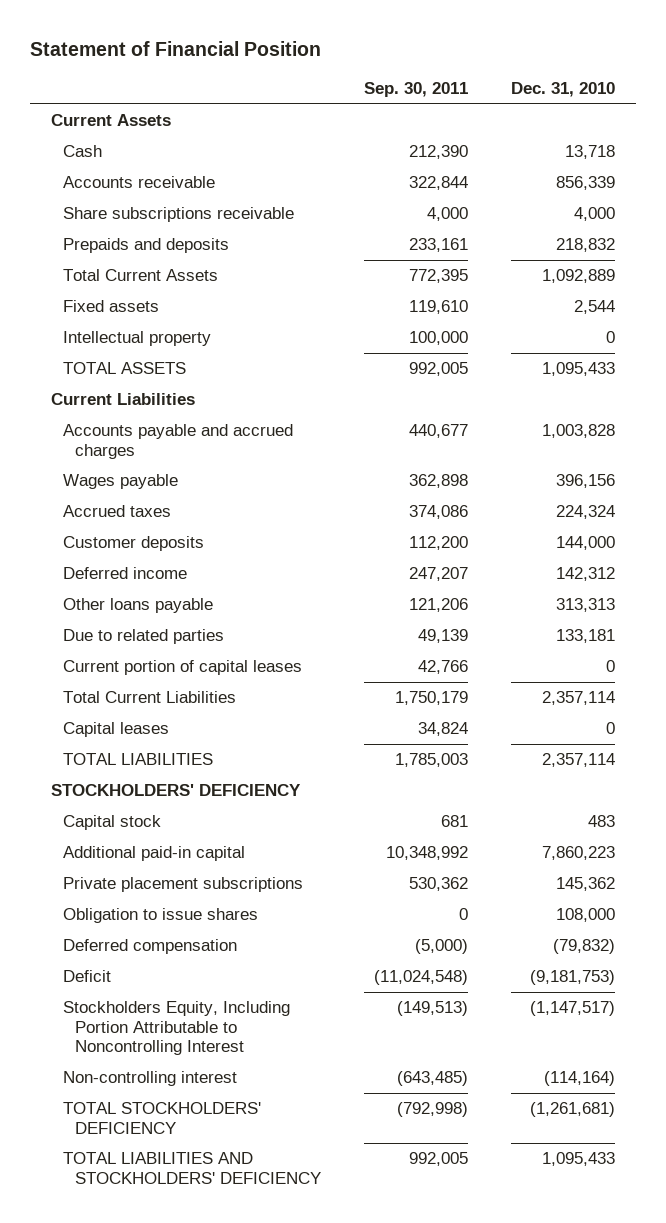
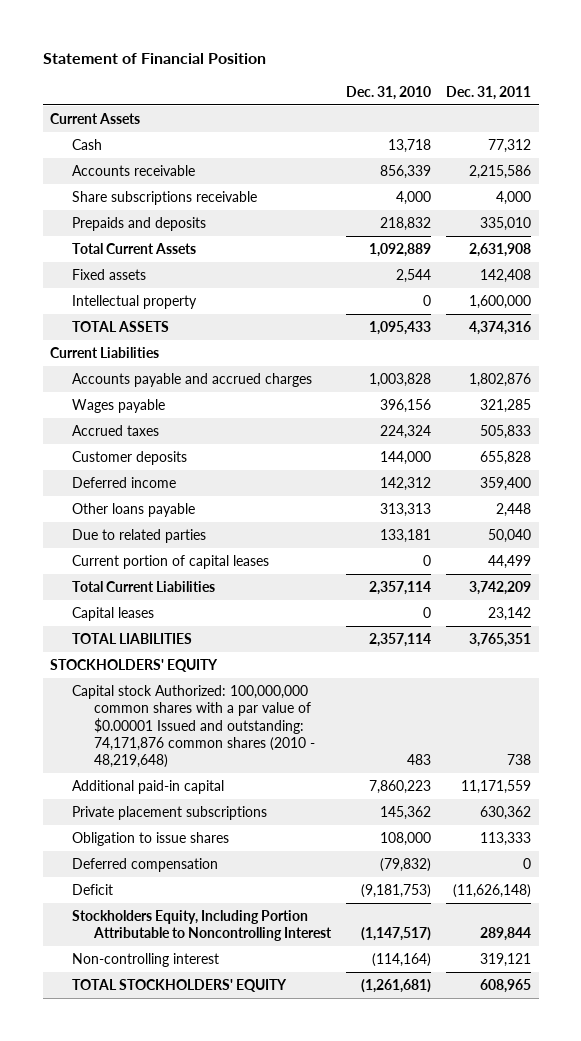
- | Sep. 30, 2011 | Dec. 31, 2010
+ | Dec. 31, 2010 | Dec. 31, 2011
- STOCKHOLDERS' DEFICIENCY
- Capital stock | 681 | 483
+ STOCKHOLDERS' EQUITY
+ Capital stock Authorized: 100,000,000 common shares with a par value of $0.00001 Issued and outstanding: 74,171,876 common shares (2010 - 48,219,648) | 483 | 738
- TOTAL STOCKHOLDERS' DEFICIENCY | (792,998) | (1,261,681)
- TOTAL LIABILITIES AND STOCKHOLDERS' DEFICIENCY | 992,005 | 1,095,433
+ TOTAL STOCKHOLDERS' EQUITY | (1,261,681) | 608,965

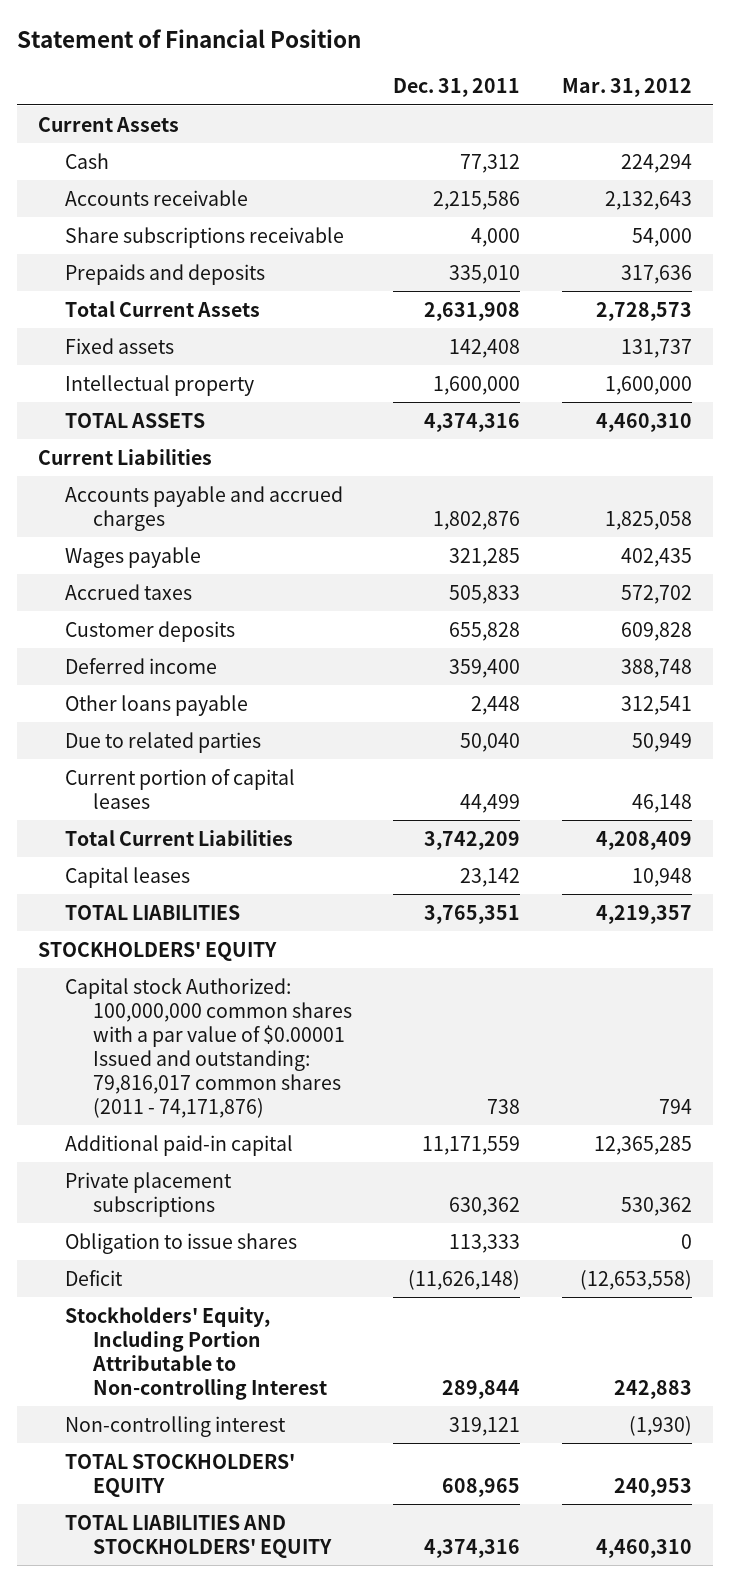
- | Dec. 31, 2010 | Dec. 31, 2011
+ | Dec. 31, 2011 | Mar. 31, 2012
- Capital stock Authorized: 100,000,000 common shares with a par value of $0.00001 Issued and outstanding: 74,171,876 common shares (2010 - 48,219,648) | 483 | 738
+ Capital stock Authorized: 100,000,000 common shares with a par value of $0.00001 Issued and outstanding: 79,816,017 common shares (2011 - 74,171,876) | 738 | 794
- Deferred compensation | (79,832) | 0
- Stockholders Equity, Including Portion Attributable to Noncontrolling Interest | (1,147,517) | 289,844
+ Stockholders' Equity, Including Portion Attributable to Non-controlling Interest | 289,844 | 242,883
+ TOTAL LIABILITIES AND STOCKHOLDERS' EQUITY | 4,374,316 | 4,460,310

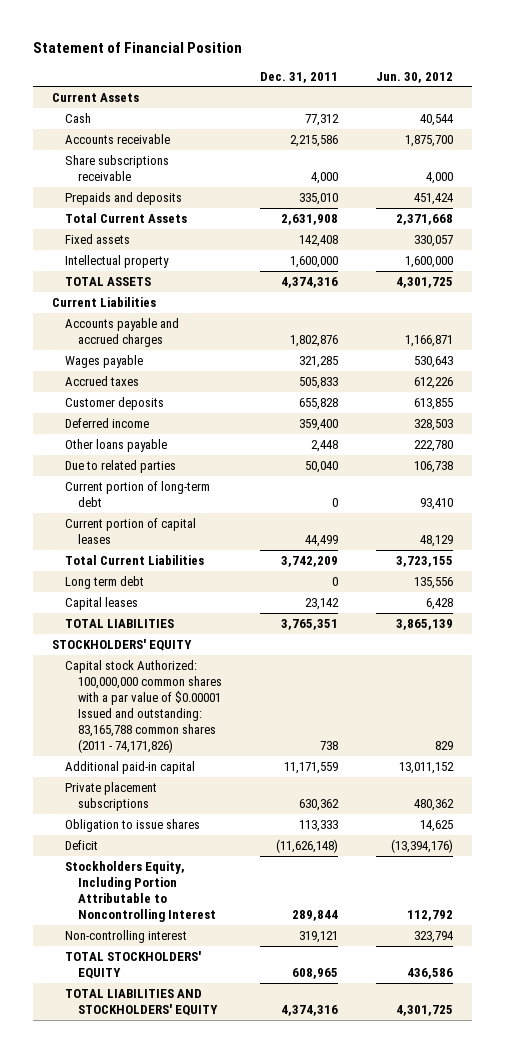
- | Dec. 31, 2011 | Mar. 31, 2012
+ | Dec. 31, 2011 | Jun. 30, 2012
+ Current portion of long-term debt | 0 | 93,410
+ Long term debt | 0 | 135,556
- Capital stock Authorized: 100,000,000 common shares with a par value of $0.00001 Issued and outstanding: 79,816,017 common shares (2011 - 74,171,876) | 738 | 794
+ Capital stock Authorized: 100,000,000 common shares with a par value of $0.00001 Issued and outstanding: 83,165,788 common shares (2011 - 74,171,826) | 738 | 829
- Stockholders' Equity, Including Portion Attributable to Non-controlling Interest | 289,844 | 242,883
+ Stockholders Equity, Including Portion Attributable to Noncontrolling Interest | 289,844 | 112,792

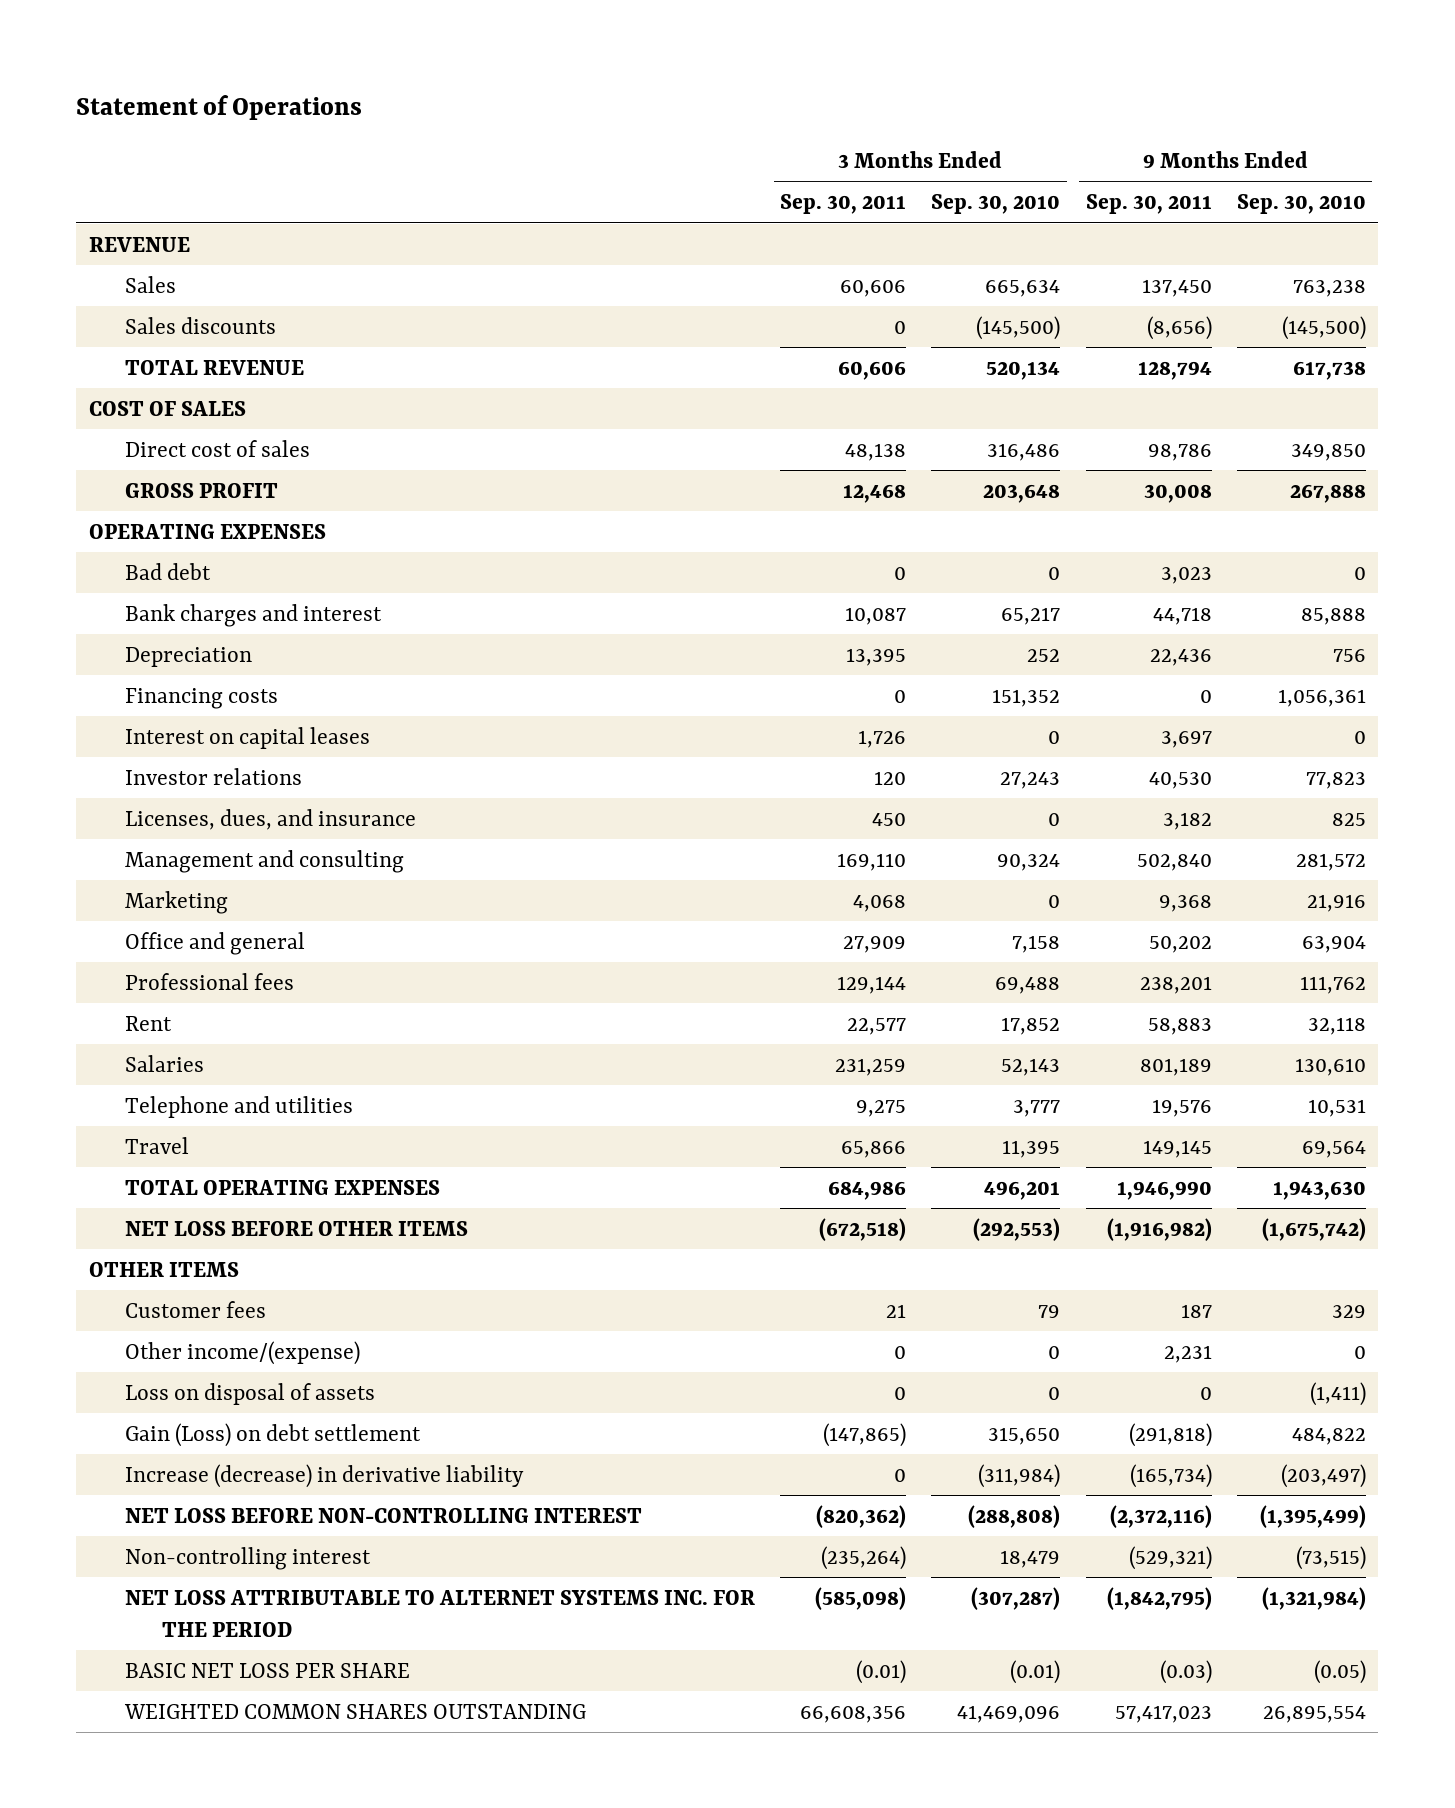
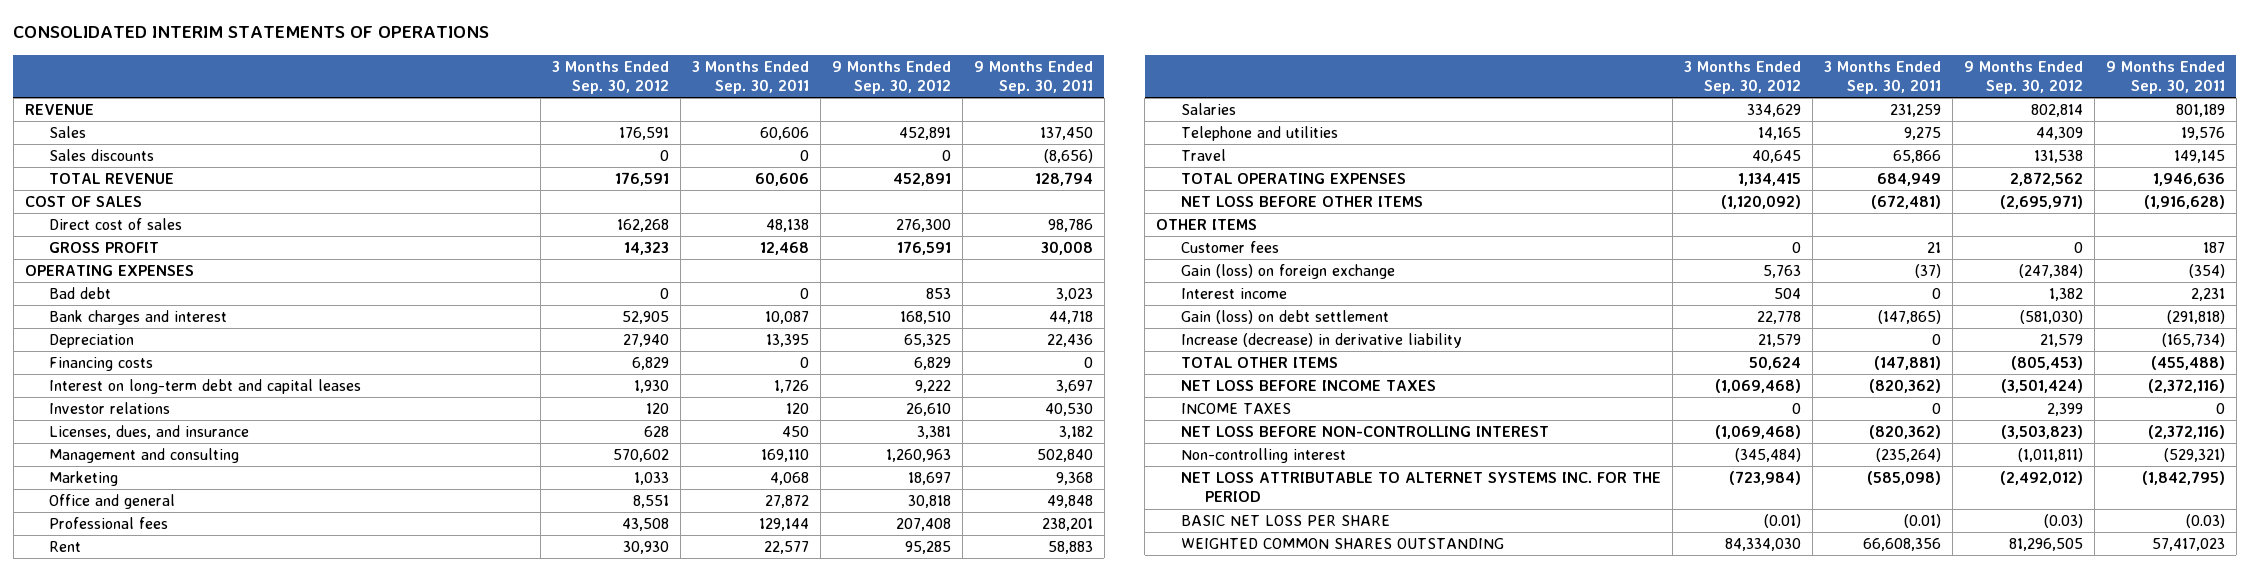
- Statement of Operations
+ CONSOLIDATED INTERIM STATEMENTS OF OPERATIONS
- | 3 Months Ended Sep. 30, 2011 | 3 Months Ended Sep. 30, 2010 | 9 Months Ended Sep. 30, 2011 | 9 Months Ended Sep. 30, 2010
+ | 3 Months Ended Sep. 30, 2012 | 3 Months Ended Sep. 30, 2011 | 9 Months Ended Sep. 30, 2012 | 9 Months Ended Sep. 30, 2011
- Interest on capital leases | 1,726 | 0 | 3,697 | 0
+ Interest on long-term debt and capital leases | 1,930 | 1,726 | 9,222 | 3,697
- Office and general | 27,909 | 7,158 | 50,202 | 63,904
+ Office and general | 8,551 | 27,872 | 30,818 | 49,848
- TOTAL OPERATING EXPENSES | 684,986 | 496,201 | 1,946,990 | 1,943,630
- NET LOSS BEFORE OTHER ITEMS | (672,518) | (292,553) | (1,916,982) | (1,675,742)
+ TOTAL OPERATING EXPENSES | 1,134,415 | 684,949 | 2,872,562 | 1,946,636
+ NET LOSS BEFORE OTHER ITEMS | (1,120,092) | (672,481) | (2,695,971) | (1,916,628)
- Other income/(expense) | 0 | 0 | 2,231 | 0
- Loss on disposal of assets | 0 | 0 | 0 | (1,411)
- Gain (Loss) on debt settlement | (147,865) | 315,650 | (291,818) | 484,822
+ Gain (loss) on foreign exchange | 5,763 | (37) | (247,384) | (354)
+ Interest income | 504 | 0 | 1,382 | 2,231
+ Gain (loss) on debt settlement | 22,778 | (147,865) | (581,030) | (291,818)
+ TOTAL OTHER ITEMS | 50,624 | (147,881) | (805,453) | (455,488)
+ NET LOSS BEFORE INCOME TAXES | (1,069,468) | (820,362) | (3,501,424) | (2,372,116)
+ INCOME TAXES | 0 | 0 | 2,399 | 0

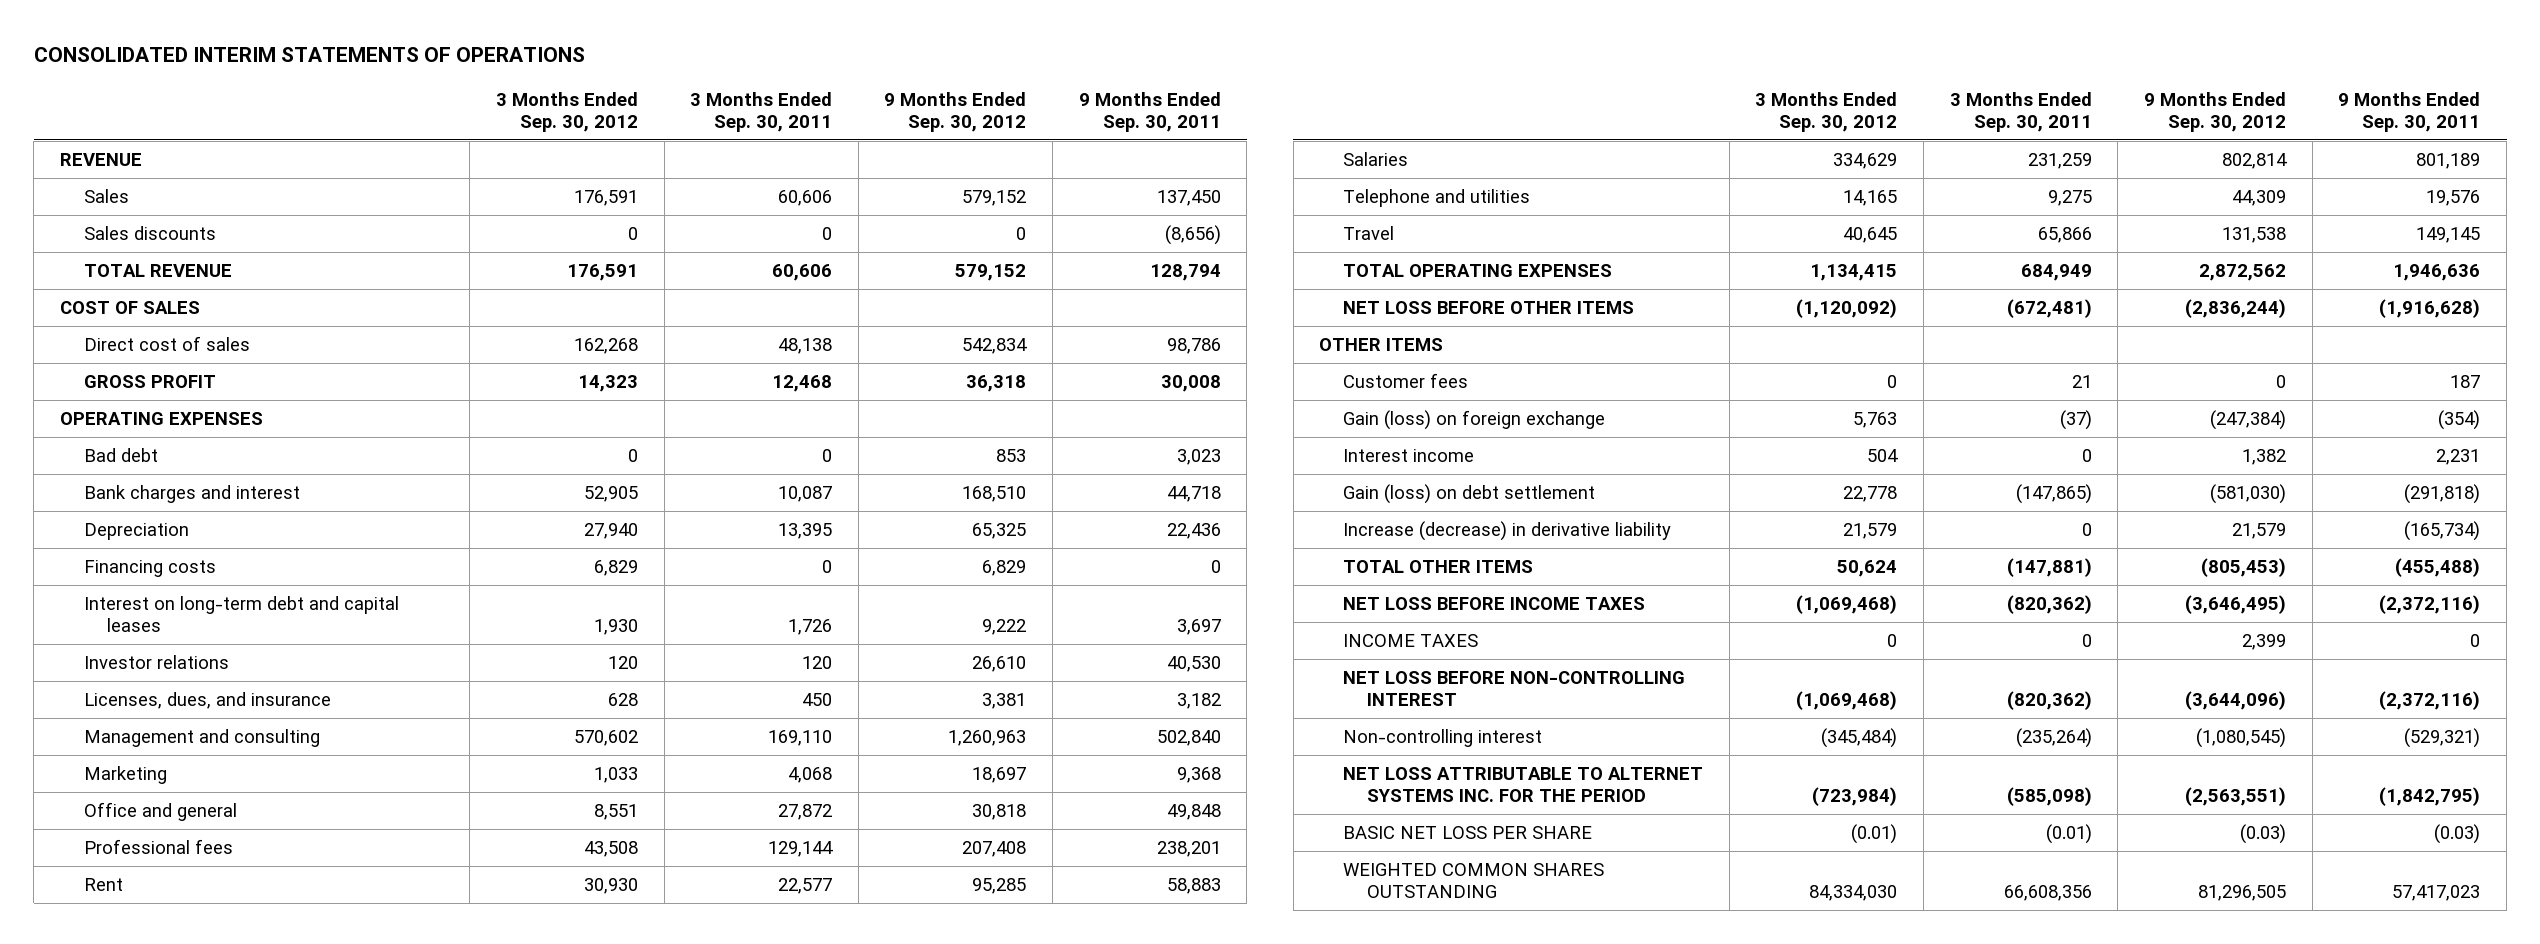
- Sales | 176,591 | 60,606 | 452,891 | 137,450
+ Sales | 176,591 | 60,606 | 579,152 | 137,450
- TOTAL REVENUE | 176,591 | 60,606 | 452,891 | 128,794
+ TOTAL REVENUE | 176,591 | 60,606 | 579,152 | 128,794
- Direct cost of sales | 162,268 | 48,138 | 276,300 | 98,786
- GROSS PROFIT | 14,323 | 12,468 | 176,591 | 30,008
+ Direct cost of sales | 162,268 | 48,138 | 542,834 | 98,786
+ GROSS PROFIT | 14,323 | 12,468 | 36,318 | 30,008
- NET LOSS BEFORE OTHER ITEMS | (1,120,092) | (672,481) | (2,695,971) | (1,916,628)
+ NET LOSS BEFORE OTHER ITEMS | (1,120,092) | (672,481) | (2,836,244) | (1,916,628)
- NET LOSS BEFORE INCOME TAXES | (1,069,468) | (820,362) | (3,501,424) | (2,372,116)
+ NET LOSS BEFORE INCOME TAXES | (1,069,468) | (820,362) | (3,646,495) | (2,372,116)
- NET LOSS BEFORE NON-CONTROLLING INTEREST | (1,069,468) | (820,362) | (3,503,823) | (2,372,116)
- Non-controlling interest | (345,484) | (235,264) | (1,011,811) | (529,321)
- NET LOSS ATTRIBUTABLE TO ALTERNET SYSTEMS INC. FOR THE PERIOD | (723,984) | (585,098) | (2,492,012) | (1,842,795)
+ NET LOSS BEFORE NON-CONTROLLING INTEREST | (1,069,468) | (820,362) | (3,644,096) | (2,372,116)
+ Non-controlling interest | (345,484) | (235,264) | (1,080,545) | (529,321)
+ NET LOSS ATTRIBUTABLE TO ALTERNET SYSTEMS INC. FOR THE PERIOD | (723,984) | (585,098) | (2,563,551) | (1,842,795)

